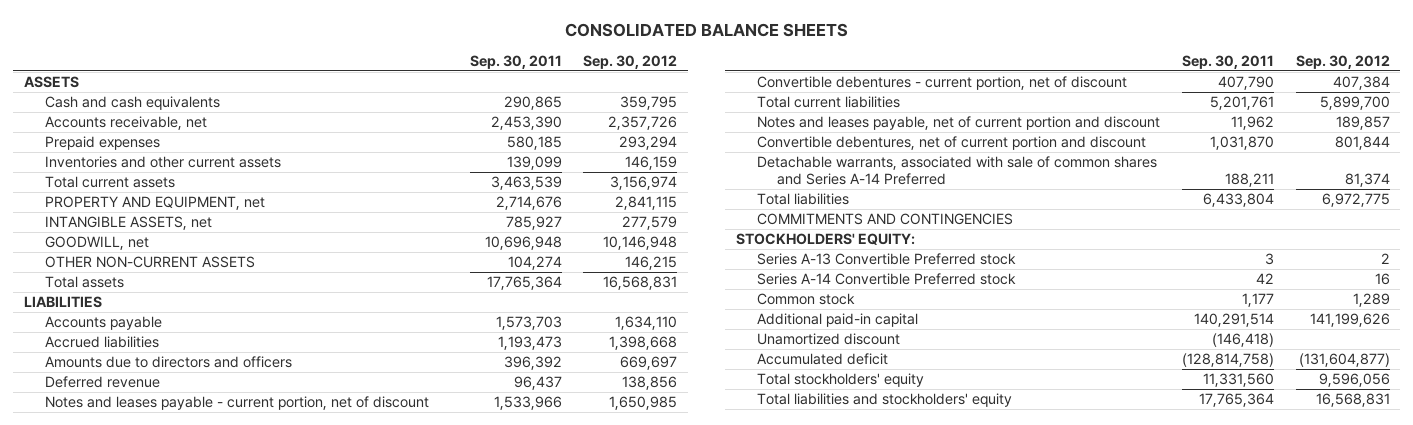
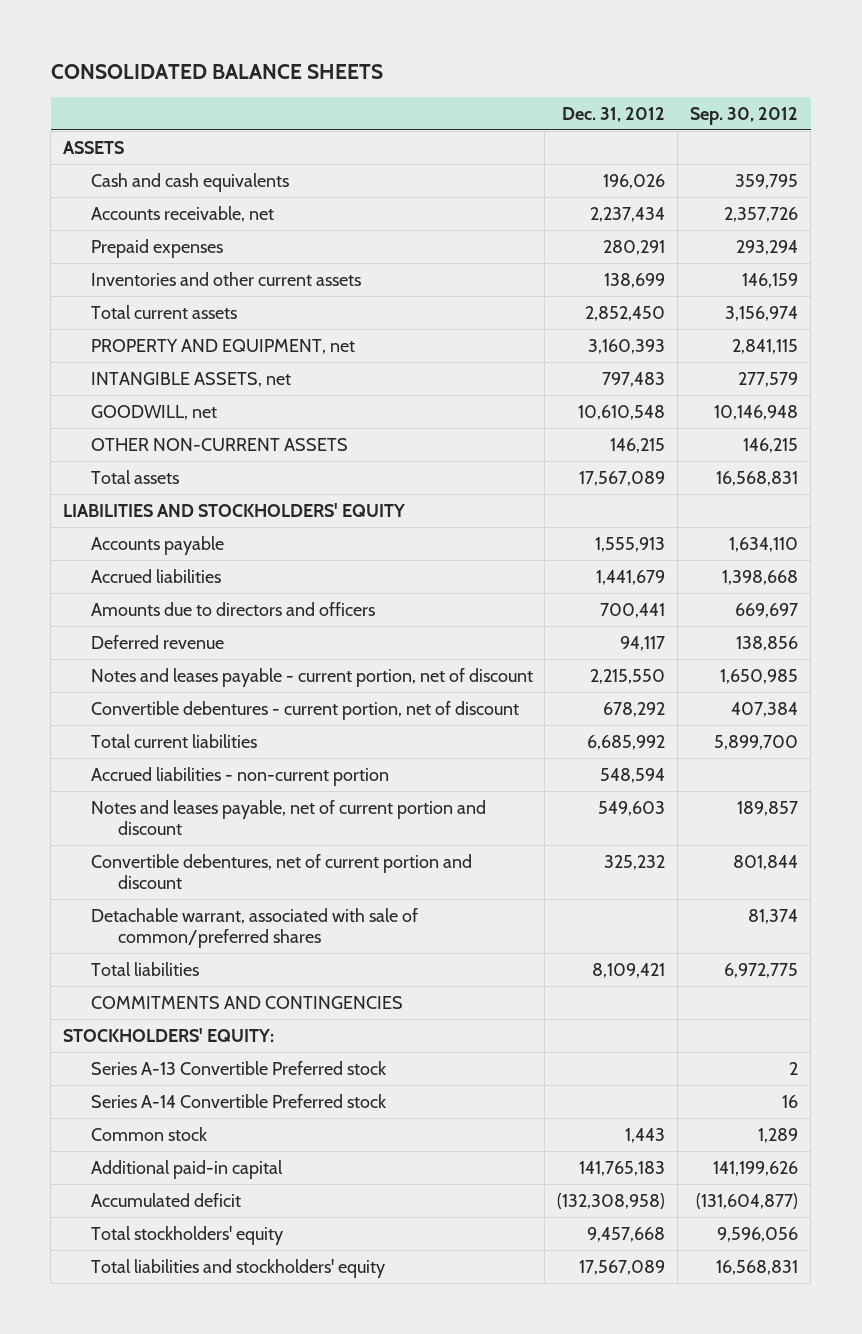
- | Sep. 30, 2011 | Sep. 30, 2012
+ | Dec. 31, 2012 | Sep. 30, 2012
- LIABILITIES
+ LIABILITIES AND STOCKHOLDERS' EQUITY
+ Accrued liabilities - non-current portion | 548,594 |
- Detachable warrants, associated with sale of common shares and Series A-14 Preferred | 188,211 | 81,374
+ Detachable warrant, associated with sale of common/preferred shares | | 81,374
- Unamortized discount | (146,418) |

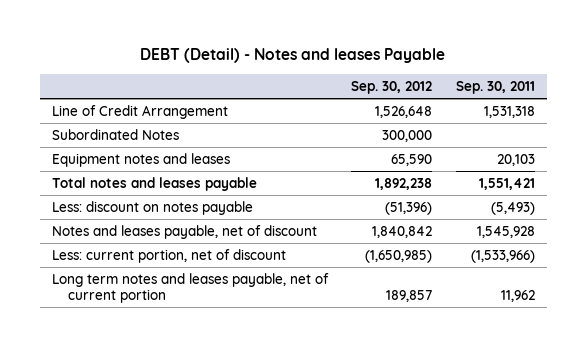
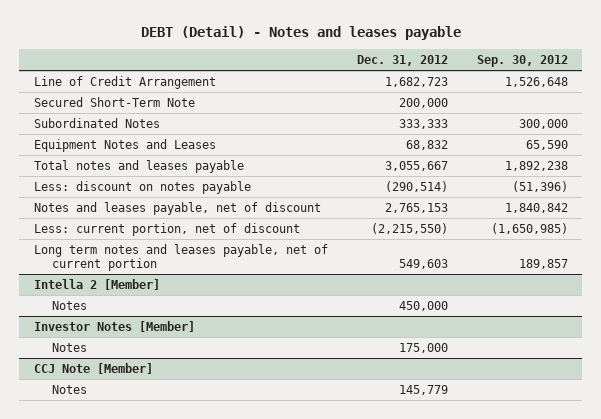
- DEBT (Detail) - Notes and leases Payable
+ DEBT (Detail) - Notes and leases payable
- | Sep. 30, 2012 | Sep. 30, 2011
+ | Dec. 31, 2012 | Sep. 30, 2012
+ Secured Short-Term Note | 200,000 |
- Equipment notes and leases | 65,590 | 20,103
+ Equipment Notes and Leases | 68,832 | 65,590
+ Intella 2 [Member]
+ Notes | 450,000 |
+ Investor Notes [Member]
+ Notes | 175,000 |
+ CCJ Note [Member]
+ Notes | 145,779 |

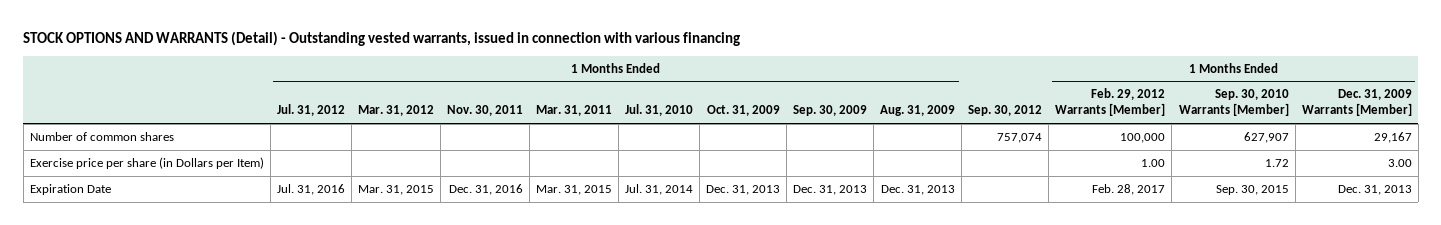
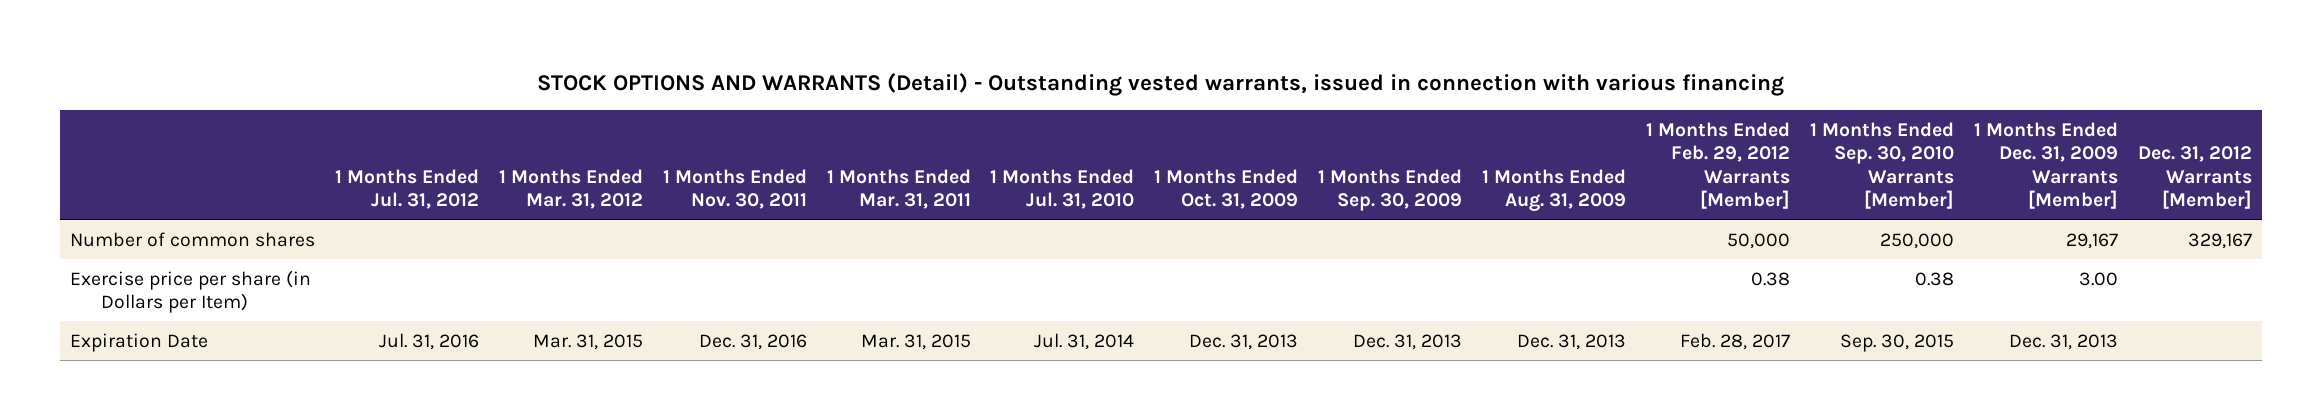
- | 1 Months Ended Jul. 31, 2012 | 1 Months Ended Mar. 31, 2012 | 1 Months Ended Nov. 30, 2011 | 1 Months Ended Mar. 31, 2011 | 1 Months Ended Jul. 31, 2010 | 1 Months Ended Oct. 31, 2009 | 1 Months Ended Sep. 30, 2009 | 1 Months Ended Aug. 31, 2009 | Sep. 30, 2012 | 1 Months Ended Feb. 29, 2012 Warrants [Member] | 1 Months Ended Sep. 30, 2010 Warrants [Member] | 1 Months Ended Dec. 31, 2009 Warrants [Member]
+ | 1 Months Ended Jul. 31, 2012 | 1 Months Ended Mar. 31, 2012 | 1 Months Ended Nov. 30, 2011 | 1 Months Ended Mar. 31, 2011 | 1 Months Ended Jul. 31, 2010 | 1 Months Ended Oct. 31, 2009 | 1 Months Ended Sep. 30, 2009 | 1 Months Ended Aug. 31, 2009 | 1 Months Ended Feb. 29, 2012 Warrants [Member] | 1 Months Ended Sep. 30, 2010 Warrants [Member] | 1 Months Ended Dec. 31, 2009 Warrants [Member] | Dec. 31, 2012 Warrants [Member]
- Number of common shares | | | | | | | | | 757,074 | 100,000 | 627,907 | 29,167
- Exercise price per share (in Dollars per Item) | | | | | | | | | | 1.00 | 1.72 | 3.00
+ Number of common shares | | | | | | | | | 50,000 | 250,000 | 29,167 | 329,167
+ Exercise price per share (in Dollars per Item) | | | | | | | | | 0.38 | 0.38 | 3.00 |

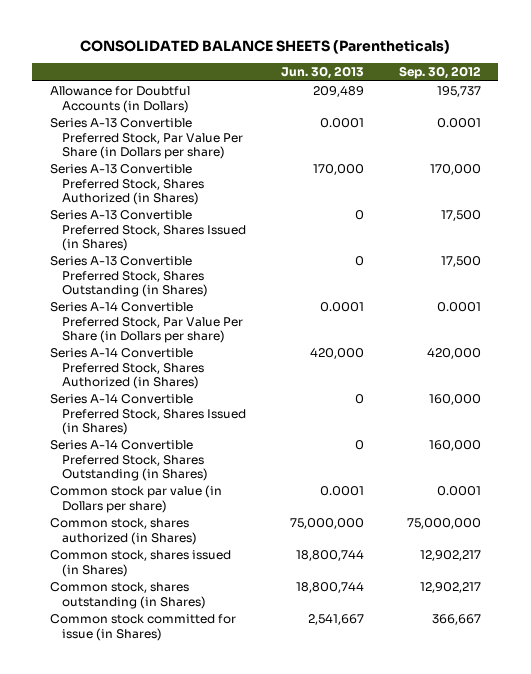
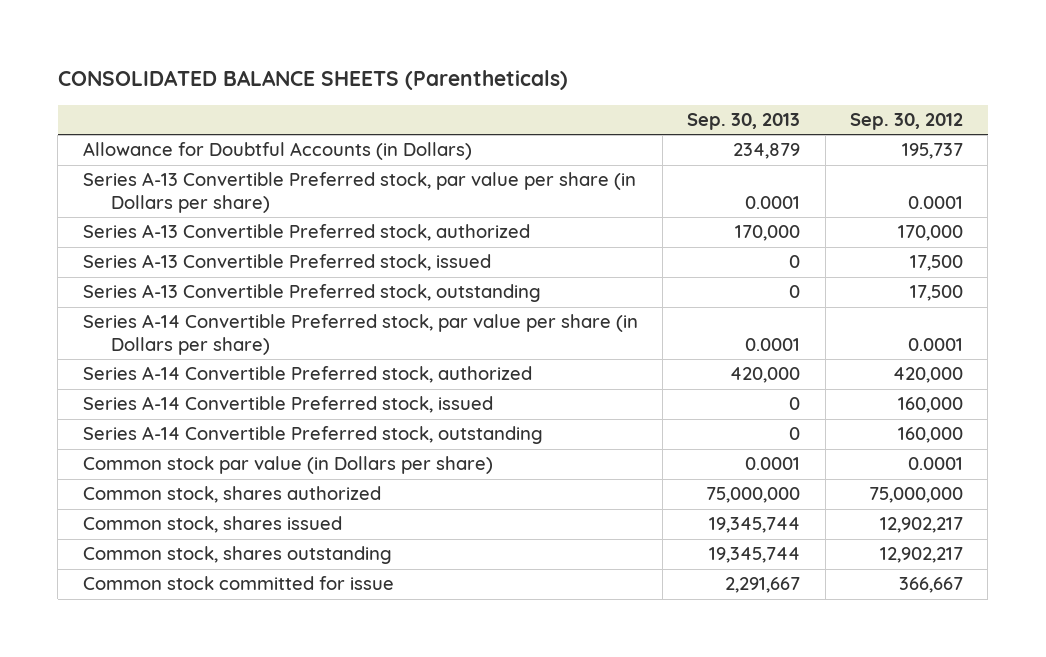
- | Jun. 30, 2013 | Sep. 30, 2012
+ | Sep. 30, 2013 | Sep. 30, 2012
- Series A-13 Convertible Preferred Stock, Par Value Per Share (in Dollars per share) | 0.0001 | 0.0001
- Series A-13 Convertible Preferred Stock, Shares Authorized (in Shares) | 170,000 | 170,000
- Series A-13 Convertible Preferred Stock, Shares Issued (in Shares) | 0 | 17,500
- Series A-13 Convertible Preferred Stock, Shares Outstanding (in Shares) | 0 | 17,500
- Series A-14 Convertible Preferred Stock, Par Value Per Share (in Dollars per share) | 0.0001 | 0.0001
- Series A-14 Convertible Preferred Stock, Shares Authorized (in Shares) | 420,000 | 420,000
- Series A-14 Convertible Preferred Stock, Shares Issued (in Shares) | 0 | 160,000
- Series A-14 Convertible Preferred Stock, Shares Outstanding (in Shares) | 0 | 160,000
+ Series A-13 Convertible Preferred stock, par value per share (in Dollars per share) | 0.0001 | 0.0001
+ Series A-13 Convertible Preferred stock, authorized | 170,000 | 170,000
+ Series A-13 Convertible Preferred stock, issued | 0 | 17,500
+ Series A-13 Convertible Preferred stock, outstanding | 0 | 17,500
+ Series A-14 Convertible Preferred stock, par value per share (in Dollars per share) | 0.0001 | 0.0001
+ Series A-14 Convertible Preferred stock, authorized | 420,000 | 420,000
+ Series A-14 Convertible Preferred stock, issued | 0 | 160,000
+ Series A-14 Convertible Preferred stock, outstanding | 0 | 160,000
- Common stock, shares authorized (in Shares) | 75,000,000 | 75,000,000
- Common stock, shares issued (in Shares) | 18,800,744 | 12,902,217
- Common stock, shares outstanding (in Shares) | 18,800,744 | 12,902,217
- Common stock committed for issue (in Shares) | 2,541,667 | 366,667
+ Common stock, shares authorized | 75,000,000 | 75,000,000
+ Common stock, shares issued | 19,345,744 | 12,902,217
+ Common stock, shares outstanding | 19,345,744 | 12,902,217
+ Common stock committed for issue | 2,291,667 | 366,667

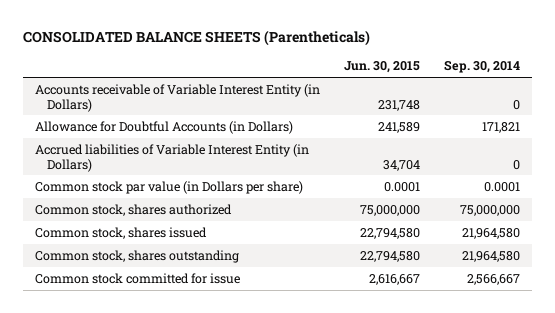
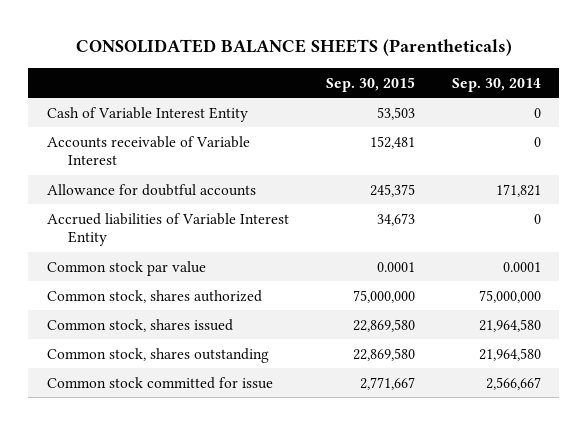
- | Jun. 30, 2015 | Sep. 30, 2014
+ | Sep. 30, 2015 | Sep. 30, 2014
- Accounts receivable of Variable Interest Entity (in Dollars) | 231,748 | 0
- Allowance for Doubtful Accounts (in Dollars) | 241,589 | 171,821
- Accrued liabilities of Variable Interest Entity (in Dollars) | 34,704 | 0
- Common stock par value (in Dollars per share) | 0.0001 | 0.0001
+ Cash of Variable Interest Entity | 53,503 | 0
+ Accounts receivable of Variable Interest | 152,481 | 0
+ Allowance for doubtful accounts | 245,375 | 171,821
+ Accrued liabilities of Variable Interest Entity | 34,673 | 0
+ Common stock par value | 0.0001 | 0.0001

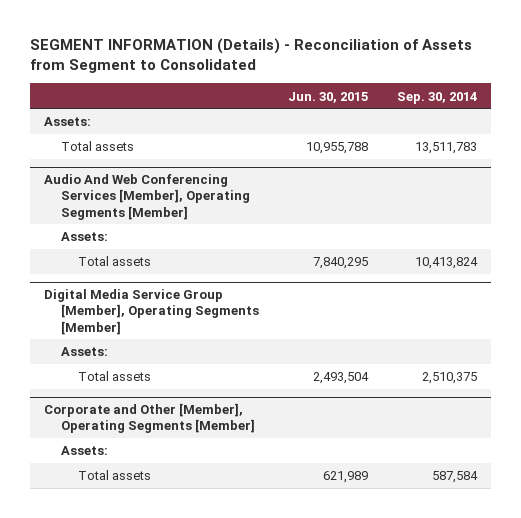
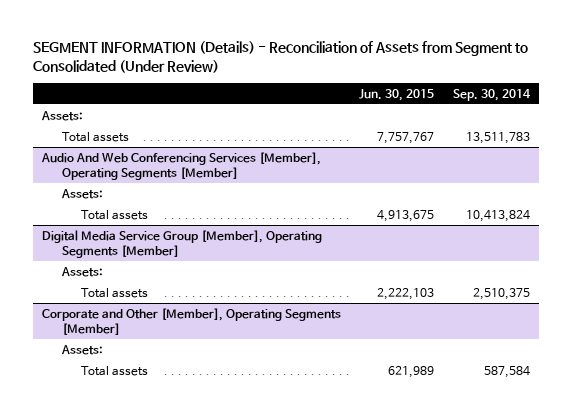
- SEGMENT INFORMATION (Details) - Reconciliation of Assets from Segment to Consolidated
+ SEGMENT INFORMATION (Details) - Reconciliation of Assets from Segment to Consolidated (Under Review)
- Total assets | 10,955,788 | 13,511,783
+ Total assets | 7,757,767 | 13,511,783
@ Audio And Web Conferencing Services [Member], Operating Segments [Member]
- Total assets | 7,840,295 | 10,413,824
+ Total assets | 4,913,675 | 10,413,824
@ Digital Media Service Group [Member], Operating Segments [Member]
- Total assets | 2,493,504 | 2,510,375
+ Total assets | 2,222,103 | 2,510,375

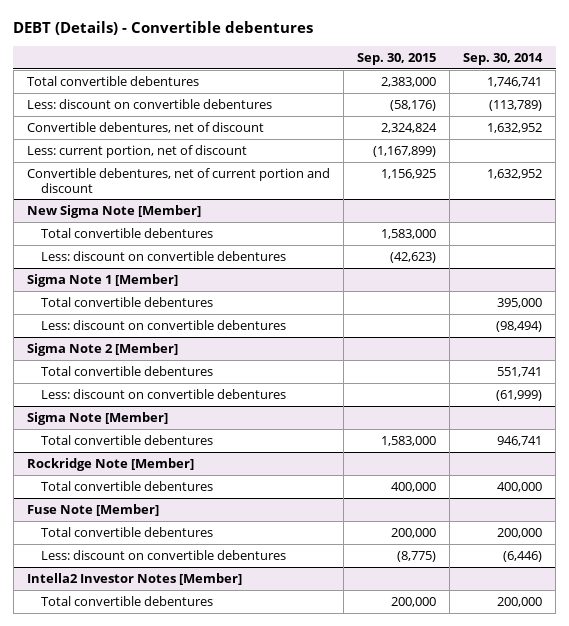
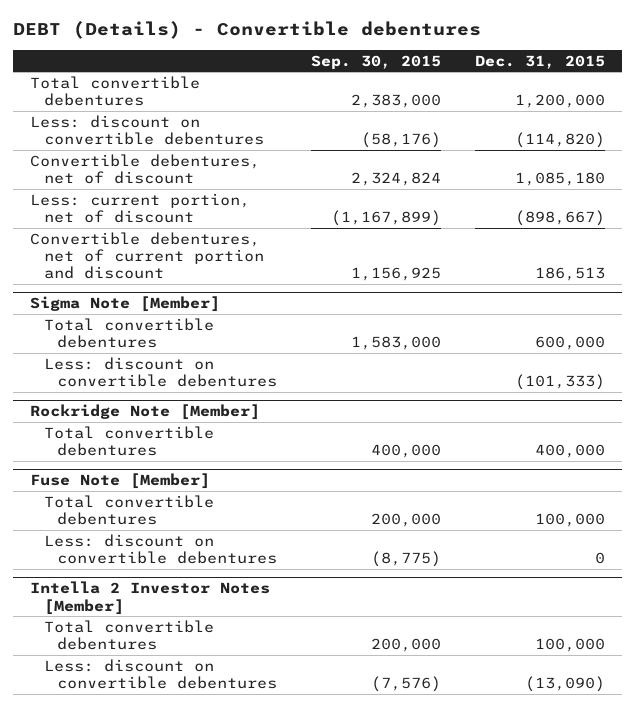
- | Sep. 30, 2015 | Sep. 30, 2014
+ | Sep. 30, 2015 | Dec. 31, 2015
- New Sigma Note [Member]
- Total convertible debentures | 1,583,000 |
- Less: discount on convertible debentures | (42,623) |
- Sigma Note 1 [Member]
- Total convertible debentures | | 395,000
- Less: discount on convertible debentures | | (98,494)
- Sigma Note 2 [Member]
- Total convertible debentures | | 551,741
- Less: discount on convertible debentures | | (61,999)
@ Sigma Note [Member]
+ Less: discount on convertible debentures | | (101,333)
- Intella2 Investor Notes [Member]
+ Intella 2 Investor Notes [Member]
+ Less: discount on convertible debentures | (7,576) | (13,090)

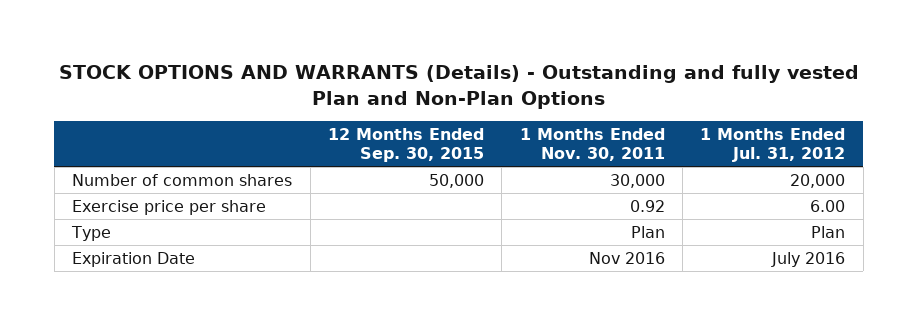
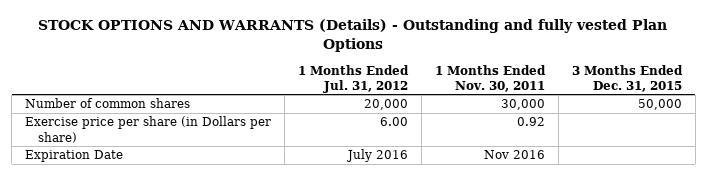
- STOCK OPTIONS AND WARRANTS (Details) - Outstanding and fully vested Plan and Non-Plan Options
+ STOCK OPTIONS AND WARRANTS (Details) - Outstanding and fully vested Plan Options
- | 12 Months Ended Sep. 30, 2015 | 1 Months Ended Nov. 30, 2011 | 1 Months Ended Jul. 31, 2012
+ | 1 Months Ended Jul. 31, 2012 | 1 Months Ended Nov. 30, 2011 | 3 Months Ended Dec. 31, 2015
- Exercise price per share | | 0.92 | 6.00
- Type | | Plan | Plan
+ Exercise price per share (in Dollars per share) | 6.00 | 0.92 |

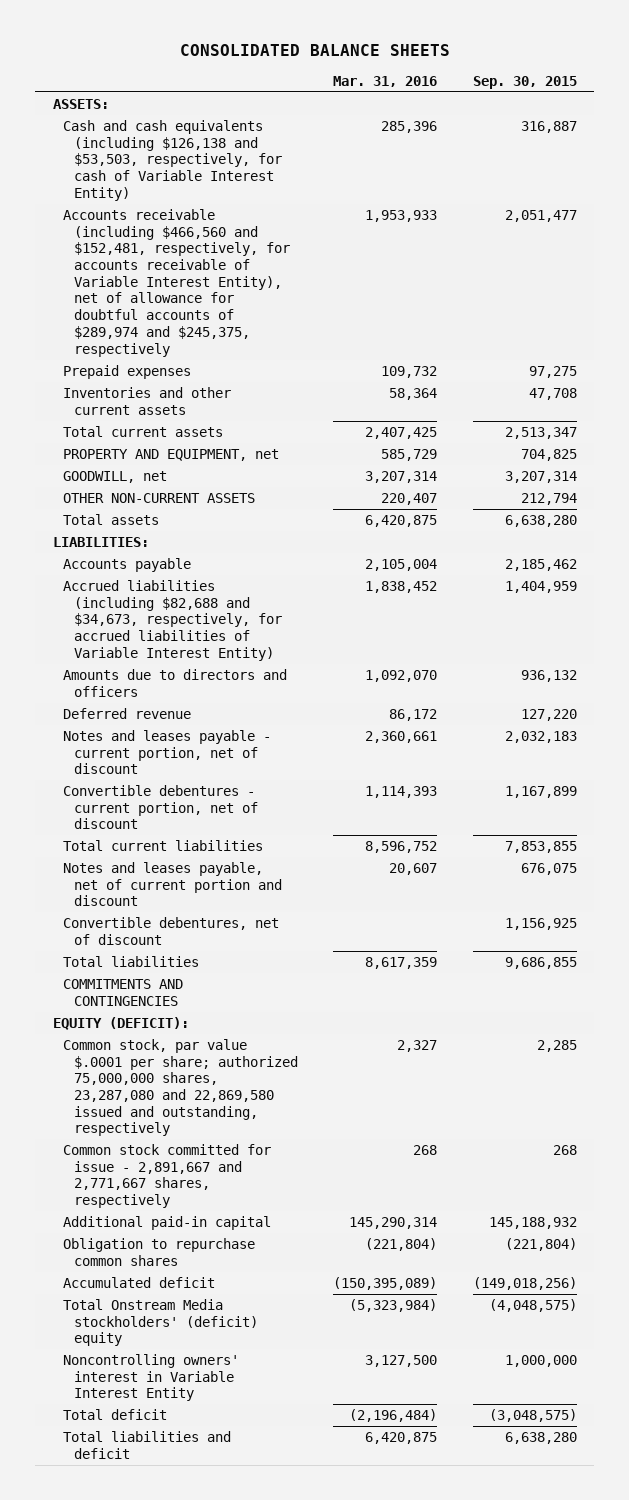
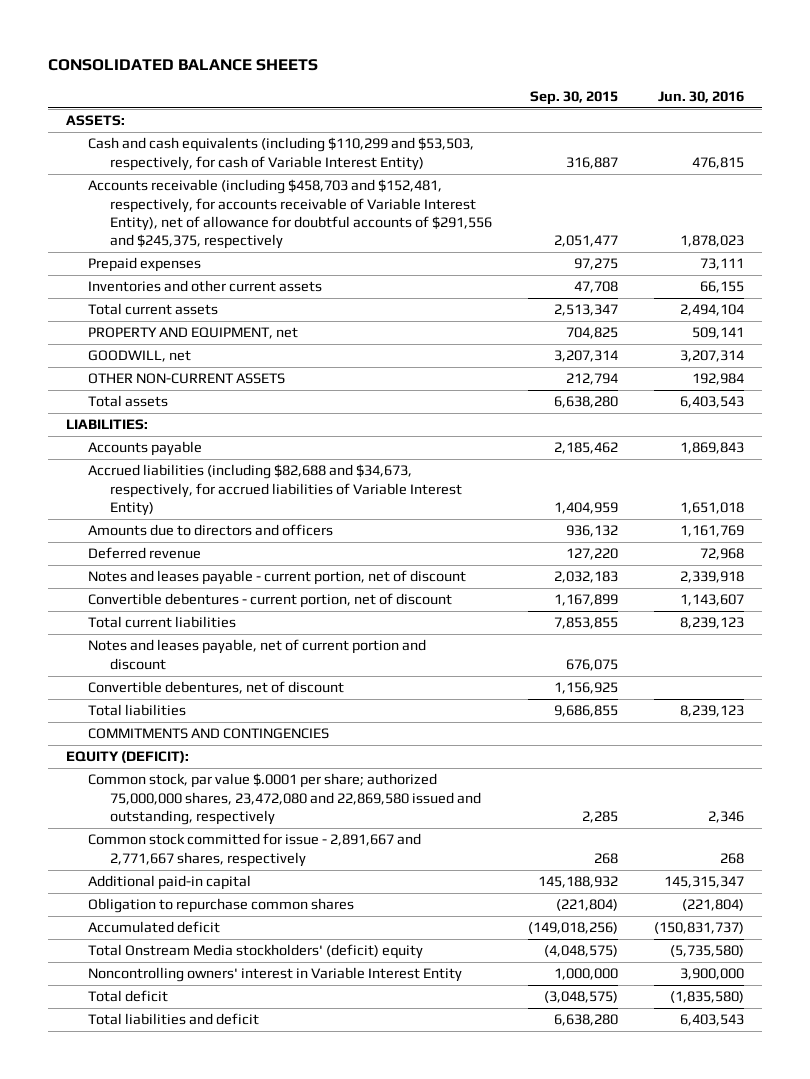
- | Mar. 31, 2016 | Sep. 30, 2015
+ | Sep. 30, 2015 | Jun. 30, 2016
- Cash and cash equivalents (including $126,138 and $53,503, respectively, for cash of Variable Interest Entity) | 285,396 | 316,887
- Accounts receivable (including $466,560 and $152,481, respectively, for accounts receivable of Variable Interest Entity), net of allowance for doubtful accounts of $289,974 and $245,375, respectively | 1,953,933 | 2,051,477
+ Cash and cash equivalents (including $110,299 and $53,503, respectively, for cash of Variable Interest Entity) | 316,887 | 476,815
+ Accounts receivable (including $458,703 and $152,481, respectively, for accounts receivable of Variable Interest Entity), net of allowance for doubtful accounts of $291,556 and $245,375, respectively | 2,051,477 | 1,878,023
- Common stock, par value $.0001 per share; authorized 75,000,000 shares, 23,287,080 and 22,869,580 issued and outstanding, respectively | 2,327 | 2,285
+ Common stock, par value $.0001 per share; authorized 75,000,000 shares, 23,472,080 and 22,869,580 issued and outstanding, respectively | 2,285 | 2,346

